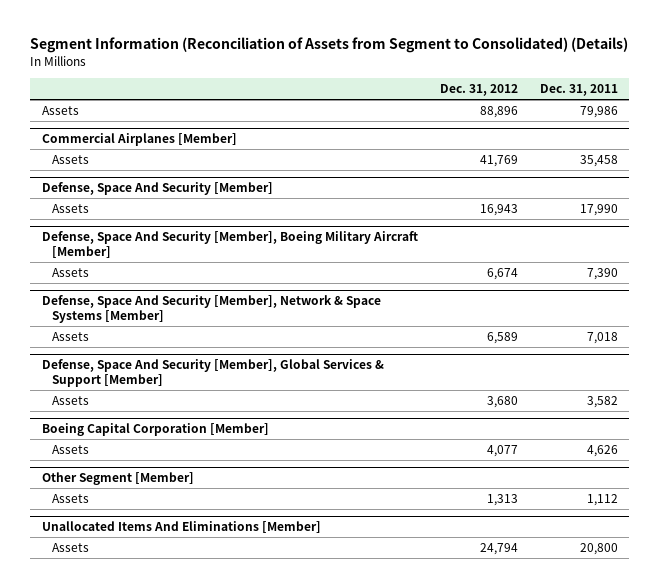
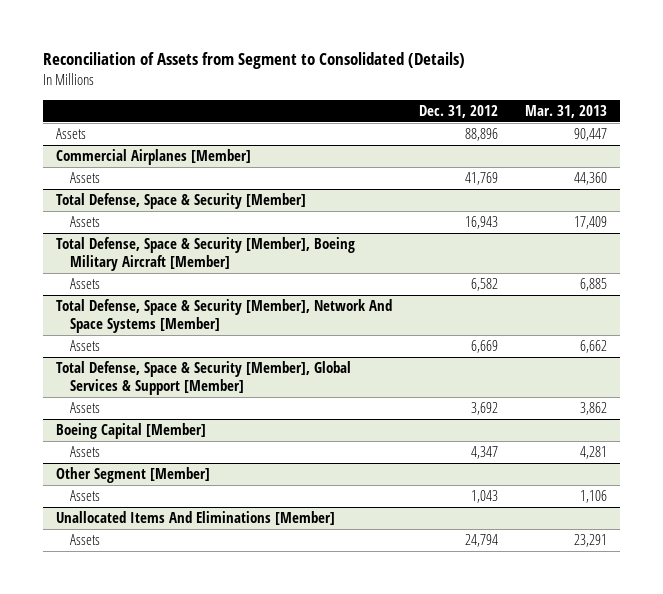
- Segment Information (Reconciliation of Assets from Segment to Consolidated) (Details)
+ Reconciliation of Assets from Segment to Consolidated (Details)
- | Dec. 31, 2012 | Dec. 31, 2011
+ | Dec. 31, 2012 | Mar. 31, 2013
- Defense, Space And Security [Member]
+ Total Defense, Space & Security [Member]
- Defense, Space And Security [Member], Boeing Military Aircraft [Member]
- Assets | 6,674 | 7,390
- Defense, Space And Security [Member], Network & Space Systems [Member]
- Assets | 6,589 | 7,018
- Defense, Space And Security [Member], Global Services & Support [Member]
- Assets | 3,680 | 3,582
- Boeing Capital Corporation [Member]
- Assets | 4,077 | 4,626
+ Total Defense, Space & Security [Member], Boeing Military Aircraft [Member]
+ Assets | 6,582 | 6,885
+ Total Defense, Space & Security [Member], Network And Space Systems [Member]
+ Assets | 6,669 | 6,662
+ Total Defense, Space & Security [Member], Global Services & Support [Member]
+ Assets | 3,692 | 3,862
+ Boeing Capital [Member]
+ Assets | 4,347 | 4,281
@ Other Segment [Member]
- Assets | 1,313 | 1,112
+ Assets | 1,043 | 1,106

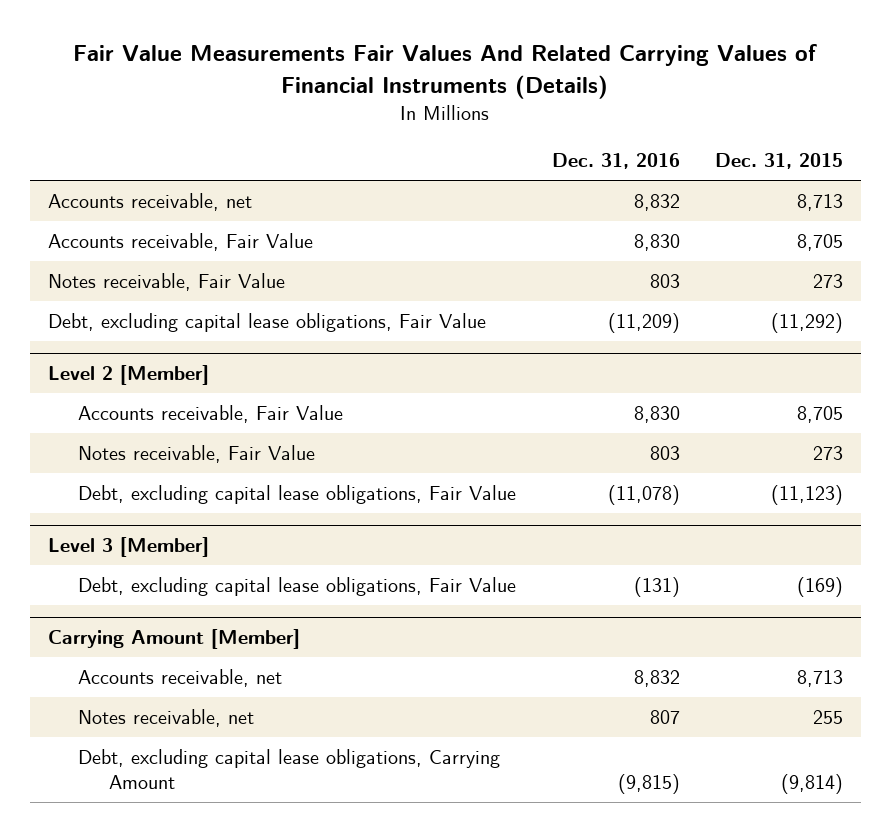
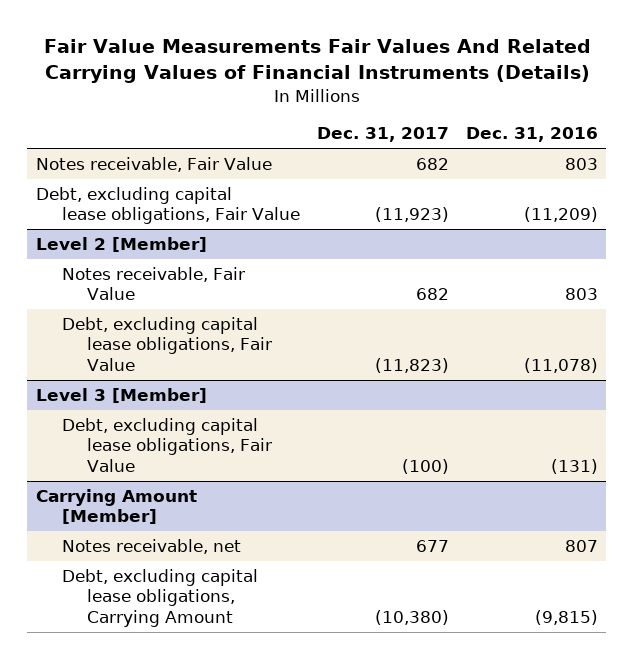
- | Dec. 31, 2016 | Dec. 31, 2015
+ | Dec. 31, 2017 | Dec. 31, 2016
- Accounts receivable, net | 8,832 | 8,713
- Accounts receivable, Fair Value | 8,830 | 8,705
@ Level 2 [Member]
- Accounts receivable, Fair Value | 8,830 | 8,705
@ Carrying Amount [Member]
- Accounts receivable, net | 8,832 | 8,713

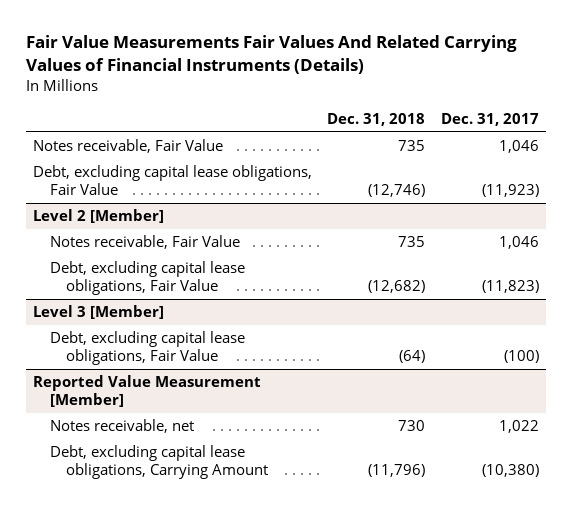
- | Dec. 31, 2017 | Dec. 31, 2016
+ | Dec. 31, 2018 | Dec. 31, 2017
- Notes receivable, Fair Value | 682 | 803
+ Notes receivable, Fair Value | 735 | 1,046
@ Level 2 [Member]
- Notes receivable, Fair Value | 682 | 803
+ Notes receivable, Fair Value | 735 | 1,046
- Carrying Amount [Member]
- Notes receivable, net | 677 | 807
+ Reported Value Measurement [Member]
+ Notes receivable, net | 730 | 1,022

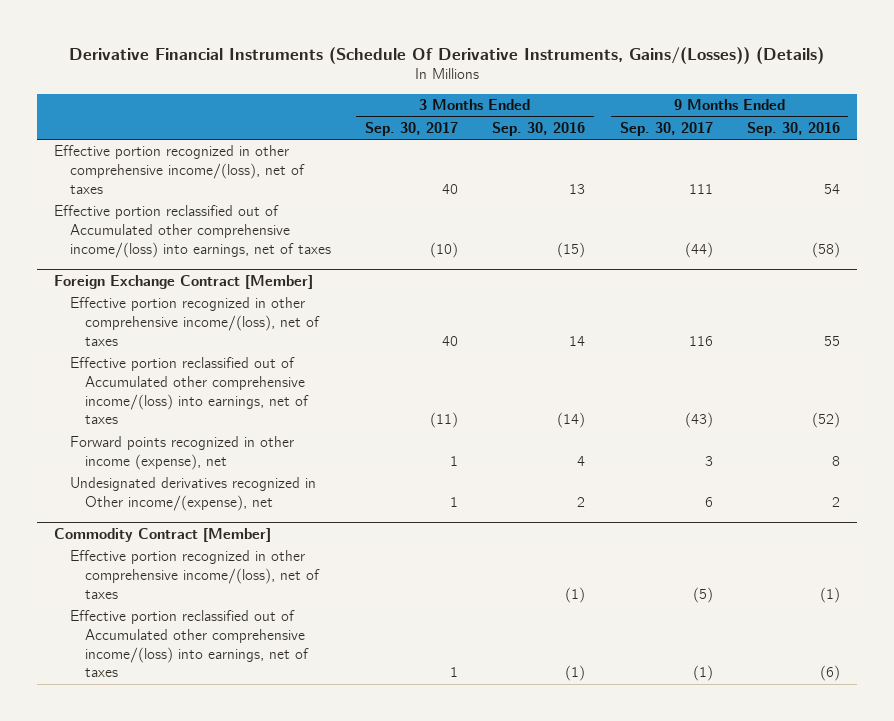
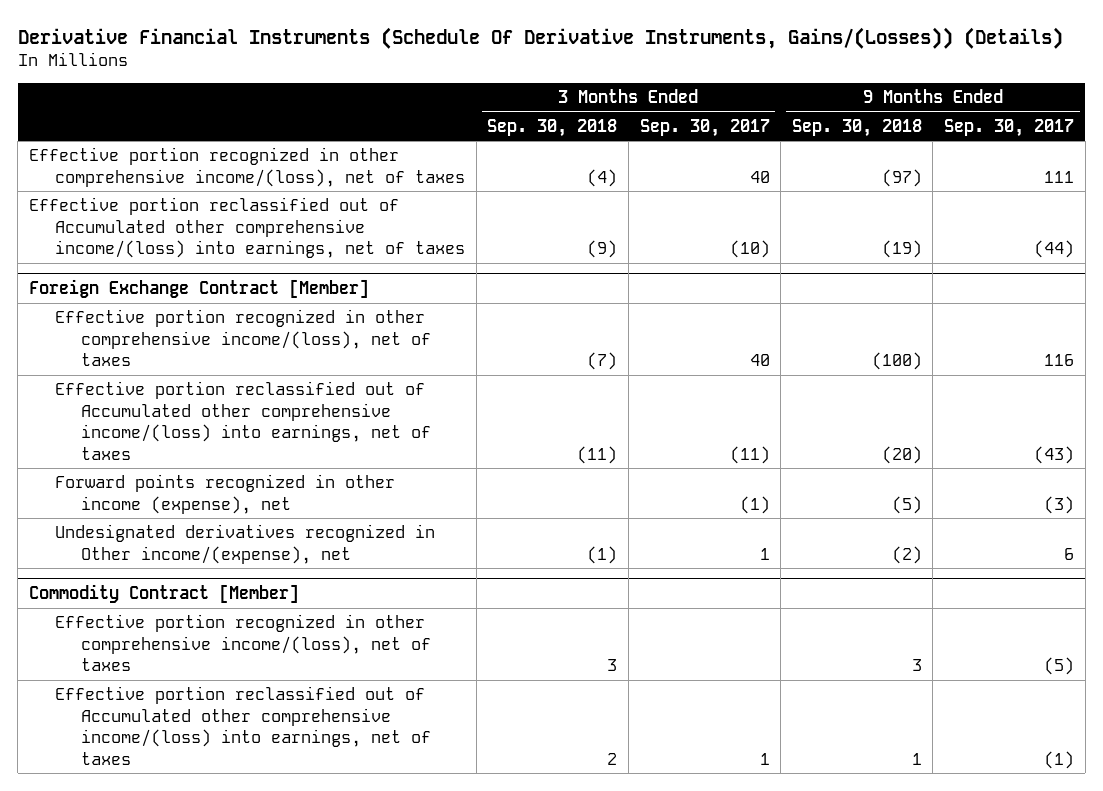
- | 3 Months Ended Sep. 30, 2017 | 3 Months Ended Sep. 30, 2016 | 9 Months Ended Sep. 30, 2017 | 9 Months Ended Sep. 30, 2016
+ | 3 Months Ended Sep. 30, 2018 | 3 Months Ended Sep. 30, 2017 | 9 Months Ended Sep. 30, 2018 | 9 Months Ended Sep. 30, 2017
@ Foreign Exchange Contract [Member]
- Forward points recognized in other income (expense), net | 1 | 4 | 3 | 8
+ Forward points recognized in other income (expense), net | | (1) | (5) | (3)

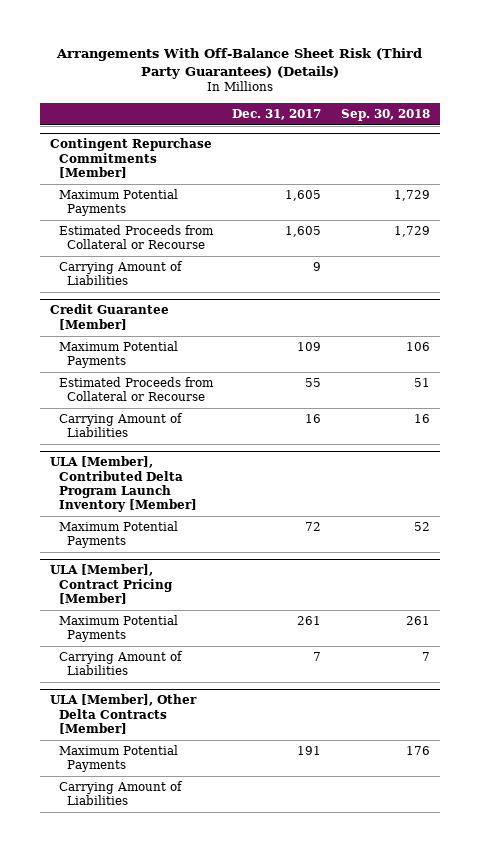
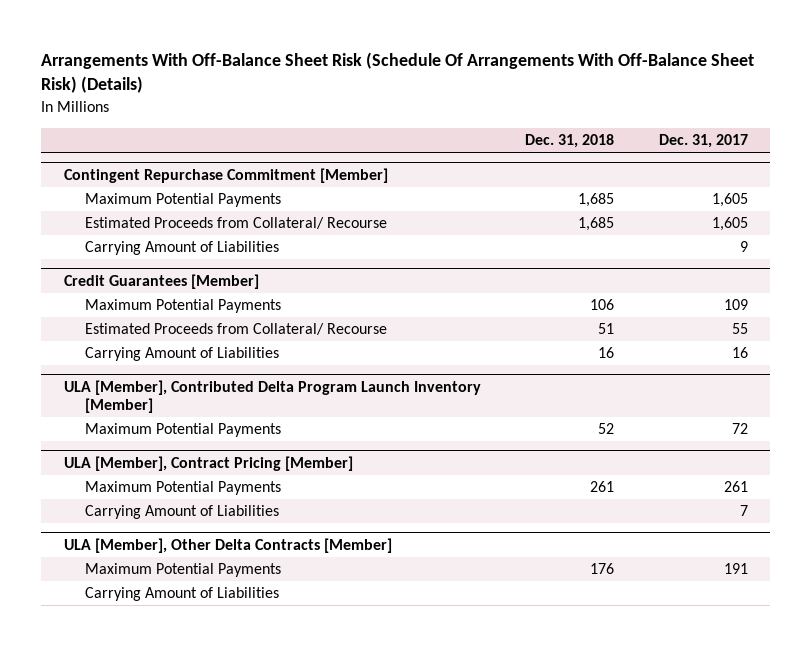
- Arrangements With Off-Balance Sheet Risk (Third Party Guarantees) (Details)
+ Arrangements With Off-Balance Sheet Risk (Schedule Of Arrangements With Off-Balance Sheet Risk) (Details)
- | Dec. 31, 2017 | Sep. 30, 2018
+ | Dec. 31, 2018 | Dec. 31, 2017
- Contingent Repurchase Commitments [Member]
+ Contingent Repurchase Commitment [Member]
- Estimated Proceeds from Collateral or Recourse | 1,605 | 1,729
+ Estimated Proceeds from Collateral/ Recourse | 1,685 | 1,605
- Credit Guarantee [Member]
+ Credit Guarantees [Member]
- Estimated Proceeds from Collateral or Recourse | 55 | 51
+ Estimated Proceeds from Collateral/ Recourse | 51 | 55

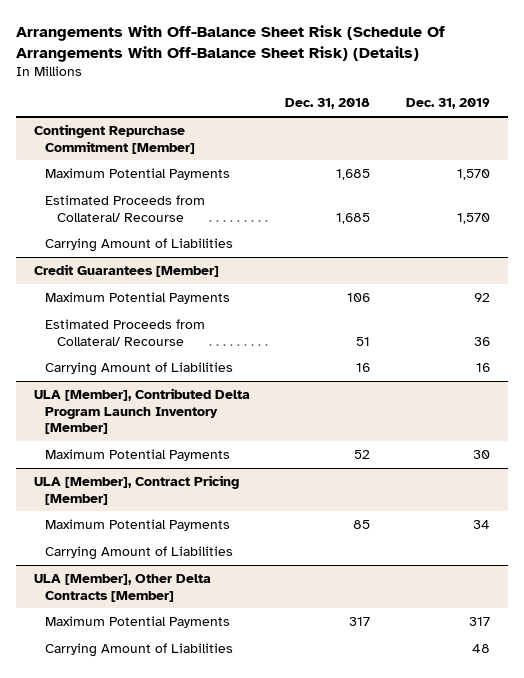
- | Dec. 31, 2018 | Dec. 31, 2017
+ | Dec. 31, 2018 | Dec. 31, 2019
@ ULA [Member], Contract Pricing [Member]
- Maximum Potential Payments | 261 | 261
+ Maximum Potential Payments | 85 | 34
@ ULA [Member], Other Delta Contracts [Member]
- Maximum Potential Payments | 176 | 191
+ Maximum Potential Payments | 317 | 317

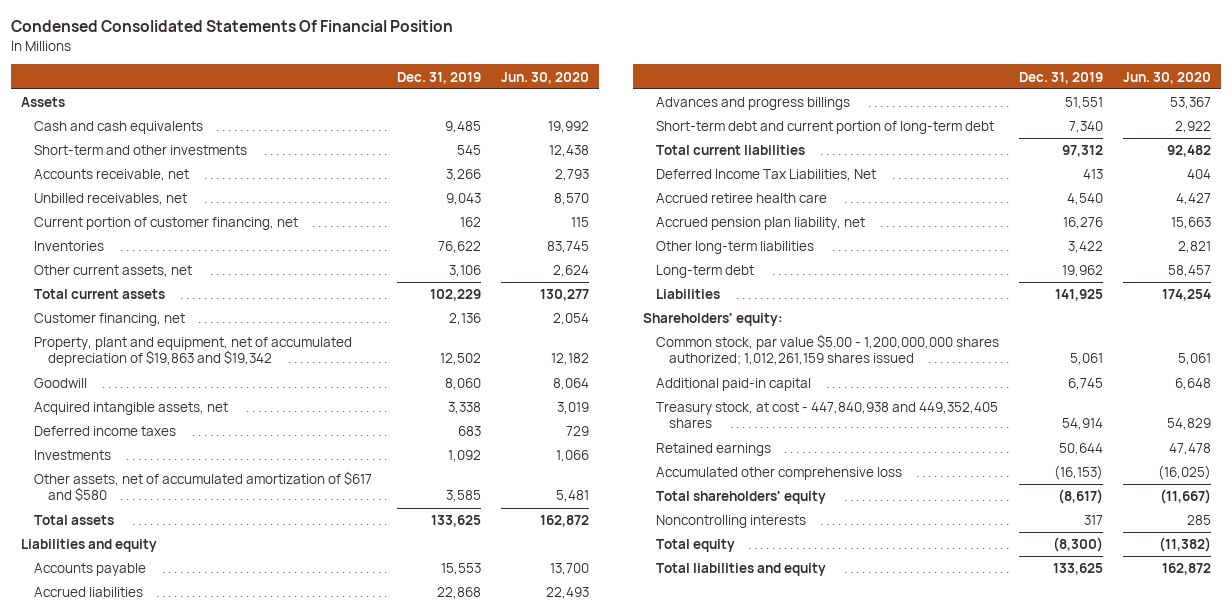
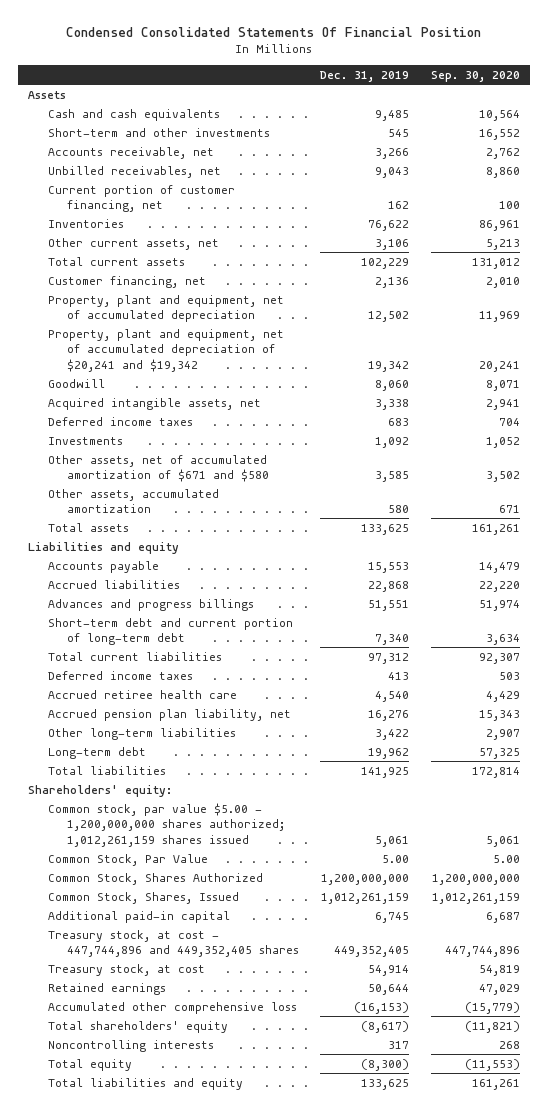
- | Dec. 31, 2019 | Jun. 30, 2020
+ | Dec. 31, 2019 | Sep. 30, 2020
- Property, plant and equipment, net of accumulated depreciation of $19,863 and $19,342 | 12,502 | 12,182
+ Property, plant and equipment, net of accumulated depreciation | 12,502 | 11,969
+ Property, plant and equipment, net of accumulated depreciation of $20,241 and $19,342 | 19,342 | 20,241
- Other assets, net of accumulated amortization of $617 and $580 | 3,585 | 5,481
+ Other assets, net of accumulated amortization of $671 and $580 | 3,585 | 3,502
+ Other assets, accumulated amortization | 580 | 671
- Deferred Income Tax Liabilities, Net | 413 | 404
+ Deferred income taxes | 413 | 503
- Liabilities | 141,925 | 174,254
+ Total liabilities | 141,925 | 172,814
+ Common Stock, Par Value | 5.00 | 5.00
+ Common Stock, Shares Authorized | 1,200,000,000 | 1,200,000,000
+ Common Stock, Shares, Issued | 1,012,261,159 | 1,012,261,159
- Treasury stock, at cost - 447,840,938 and 449,352,405 shares | 54,914 | 54,829
+ Treasury stock, at cost - 447,744,896 and 449,352,405 shares | 449,352,405 | 447,744,896
+ Treasury stock, at cost | 54,914 | 54,819

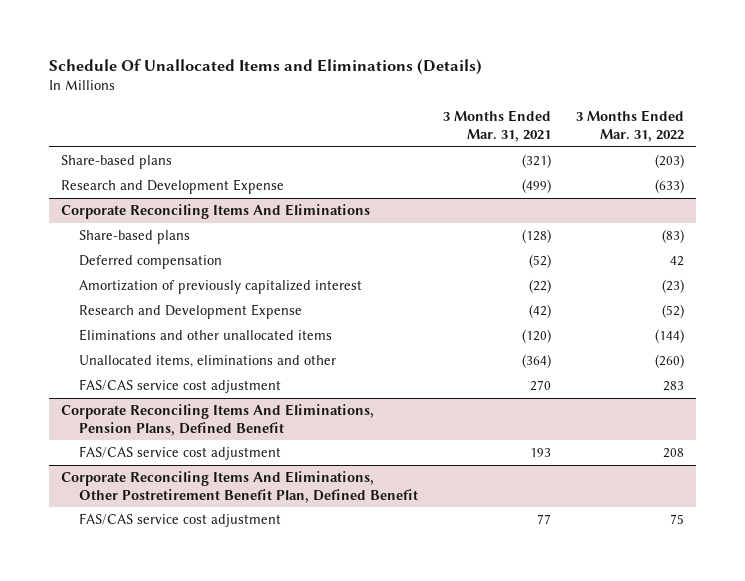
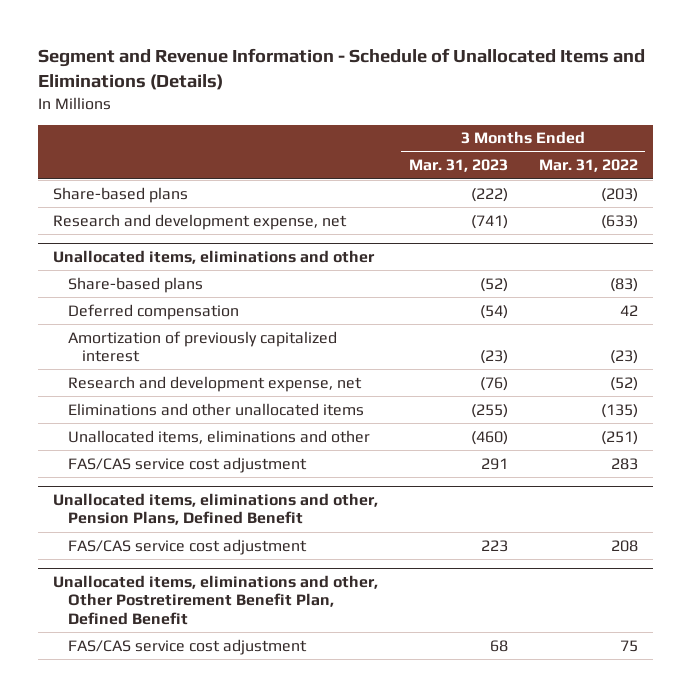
- Schedule Of Unallocated Items and Eliminations (Details)
+ Segment and Revenue Information - Schedule of Unallocated Items and Eliminations (Details)
- | 3 Months Ended Mar. 31, 2021 | 3 Months Ended Mar. 31, 2022
+ | 3 Months Ended Mar. 31, 2023 | 3 Months Ended Mar. 31, 2022
- Research and Development Expense | (499) | (633)
- Corporate Reconciling Items And Eliminations
+ Research and development expense, net | (741) | (633)
+ Unallocated items, eliminations and other
- Research and Development Expense | (42) | (52)
- Eliminations and other unallocated items | (120) | (144)
- Unallocated items, eliminations and other | (364) | (260)
+ Research and development expense, net | (76) | (52)
+ Eliminations and other unallocated items | (255) | (135)
+ Unallocated items, eliminations and other | (460) | (251)
- Corporate Reconciling Items And Eliminations, Pension Plans, Defined Benefit
+ Unallocated items, eliminations and other, Pension Plans, Defined Benefit
- Corporate Reconciling Items And Eliminations, Other Postretirement Benefit Plan, Defined Benefit
+ Unallocated items, eliminations and other, Other Postretirement Benefit Plan, Defined Benefit

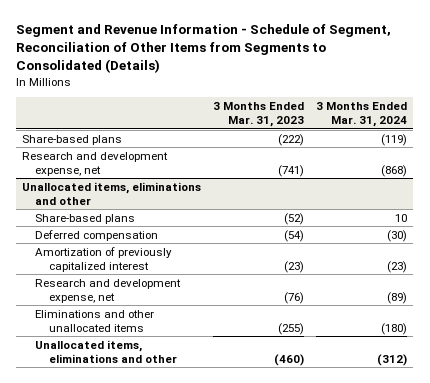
- Segment and Revenue Information - Schedule of Unallocated Items and Eliminations (Details)
+ Segment and Revenue Information - Schedule of Segment, Reconciliation of Other Items from Segments to Consolidated (Details)
- | 3 Months Ended Mar. 31, 2023 | 3 Months Ended Mar. 31, 2022
+ | 3 Months Ended Mar. 31, 2023 | 3 Months Ended Mar. 31, 2024
@ Unallocated items, eliminations and other
- FAS/CAS service cost adjustment | 291 | 283
- Unallocated items, eliminations and other, Pension Plans, Defined Benefit
- FAS/CAS service cost adjustment | 223 | 208
- Unallocated items, eliminations and other, Other Postretirement Benefit Plan, Defined Benefit
- FAS/CAS service cost adjustment | 68 | 75

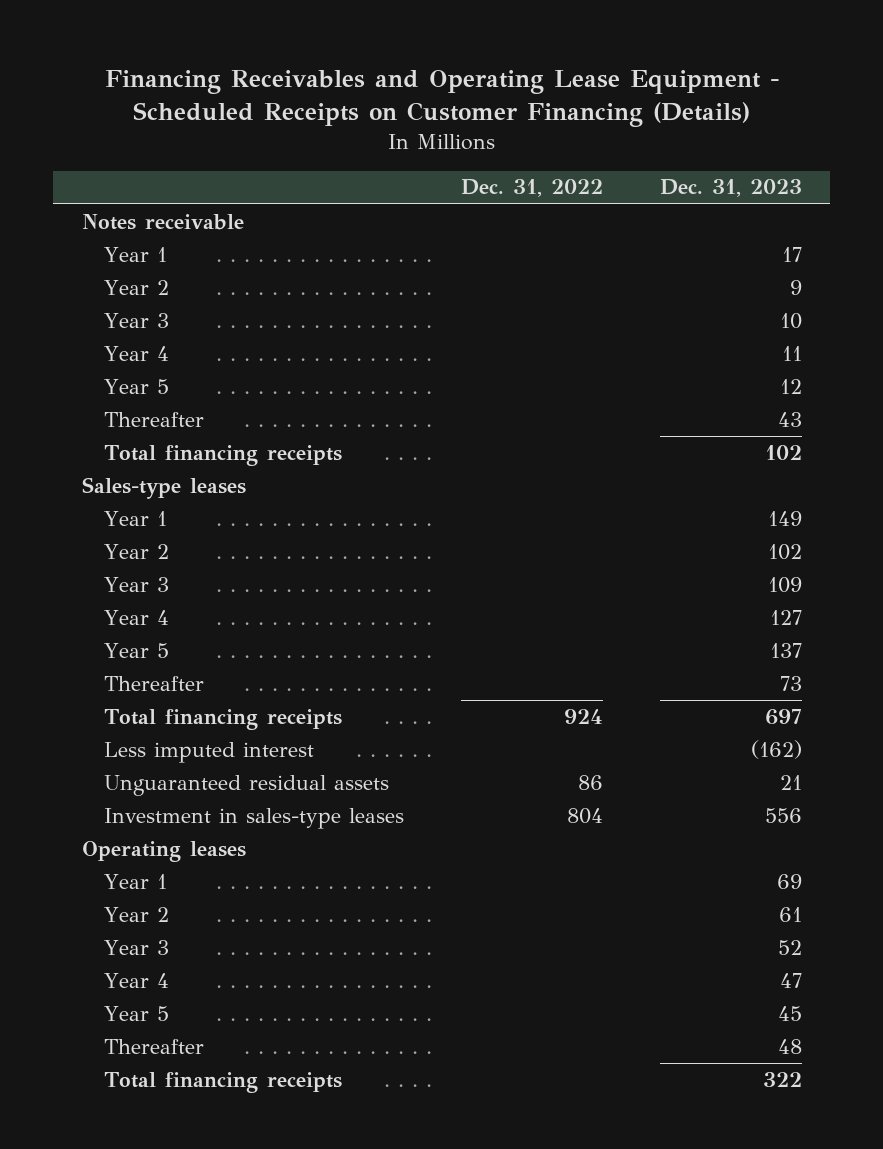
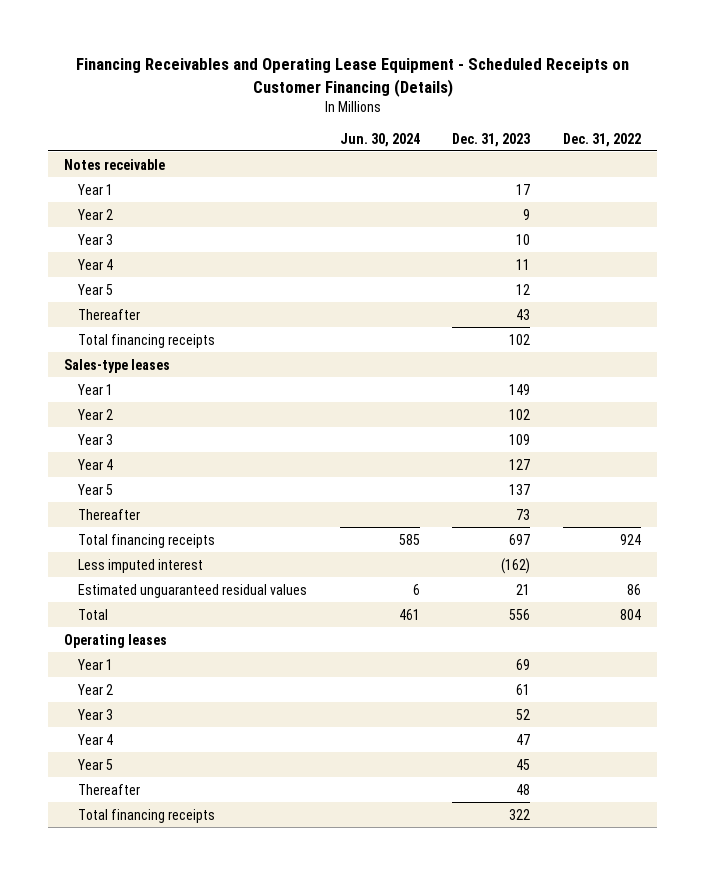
- | Dec. 31, 2022 | Dec. 31, 2023
+ | Jun. 30, 2024 | Dec. 31, 2023 | Dec. 31, 2022
- Unguaranteed residual assets | 86 | 21
- Investment in sales-type leases | 804 | 556
+ Estimated unguaranteed residual values | 6 | 21 | 86
+ Total | 461 | 556 | 804

